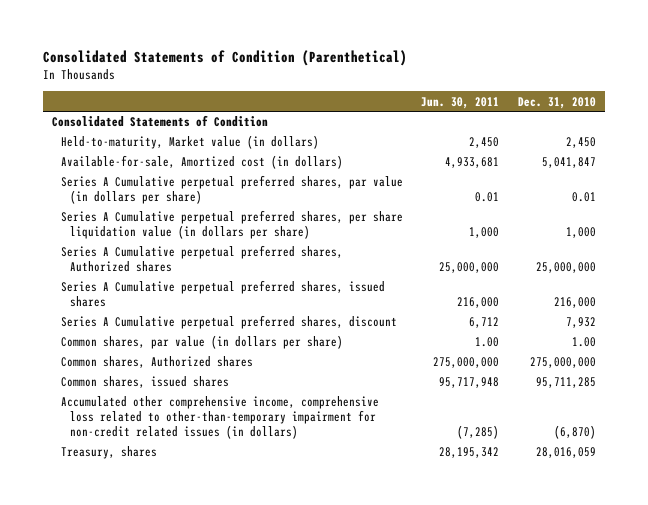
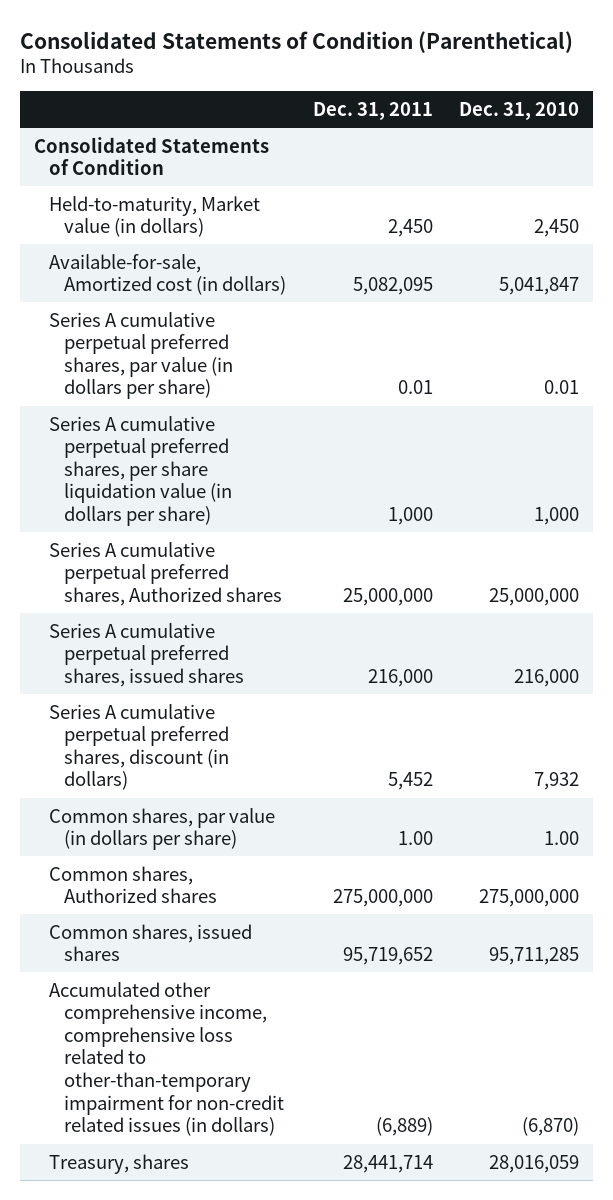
- | Jun. 30, 2011 | Dec. 31, 2010
+ | Dec. 31, 2011 | Dec. 31, 2010
- Series A Cumulative perpetual preferred shares, par value (in dollars per share) | 0.01 | 0.01
- Series A Cumulative perpetual preferred shares, per share liquidation value (in dollars per share) | 1,000 | 1,000
- Series A Cumulative perpetual preferred shares, Authorized shares | 25,000,000 | 25,000,000
- Series A Cumulative perpetual preferred shares, issued shares | 216,000 | 216,000
- Series A Cumulative perpetual preferred shares, discount | 6,712 | 7,932
+ Series A cumulative perpetual preferred shares, par value (in dollars per share) | 0.01 | 0.01
+ Series A cumulative perpetual preferred shares, per share liquidation value (in dollars per share) | 1,000 | 1,000
+ Series A cumulative perpetual preferred shares, Authorized shares | 25,000,000 | 25,000,000
+ Series A cumulative perpetual preferred shares, issued shares | 216,000 | 216,000
+ Series A cumulative perpetual preferred shares, discount (in dollars) | 5,452 | 7,932

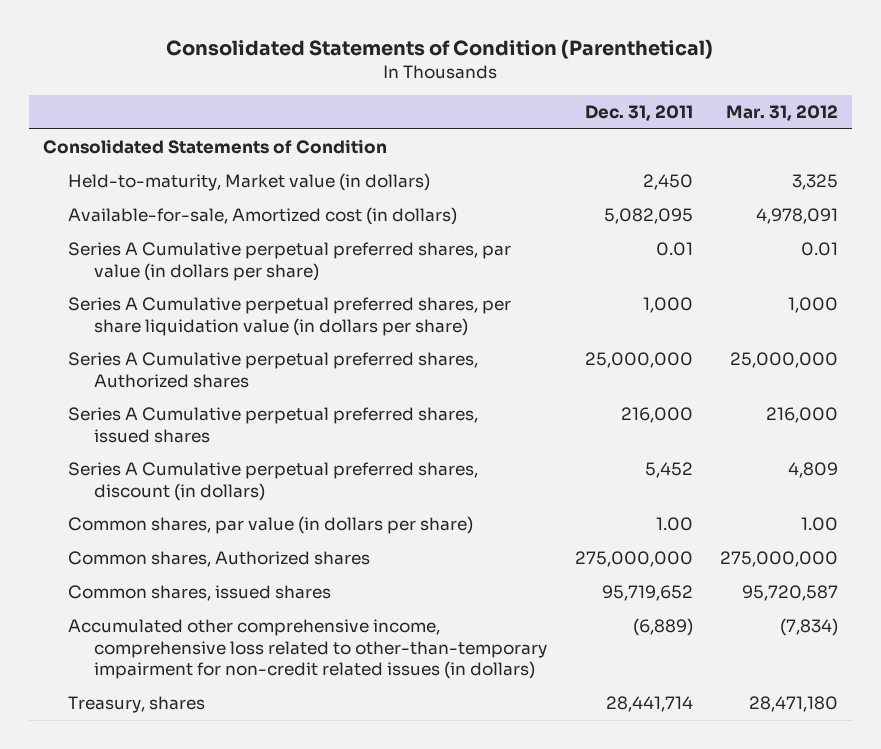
- | Dec. 31, 2011 | Dec. 31, 2010
+ | Dec. 31, 2011 | Mar. 31, 2012
- Series A cumulative perpetual preferred shares, par value (in dollars per share) | 0.01 | 0.01
- Series A cumulative perpetual preferred shares, per share liquidation value (in dollars per share) | 1,000 | 1,000
- Series A cumulative perpetual preferred shares, Authorized shares | 25,000,000 | 25,000,000
- Series A cumulative perpetual preferred shares, issued shares | 216,000 | 216,000
- Series A cumulative perpetual preferred shares, discount (in dollars) | 5,452 | 7,932
+ Series A Cumulative perpetual preferred shares, par value (in dollars per share) | 0.01 | 0.01
+ Series A Cumulative perpetual preferred shares, per share liquidation value (in dollars per share) | 1,000 | 1,000
+ Series A Cumulative perpetual preferred shares, Authorized shares | 25,000,000 | 25,000,000
+ Series A Cumulative perpetual preferred shares, issued shares | 216,000 | 216,000
+ Series A Cumulative perpetual preferred shares, discount (in dollars) | 5,452 | 4,809

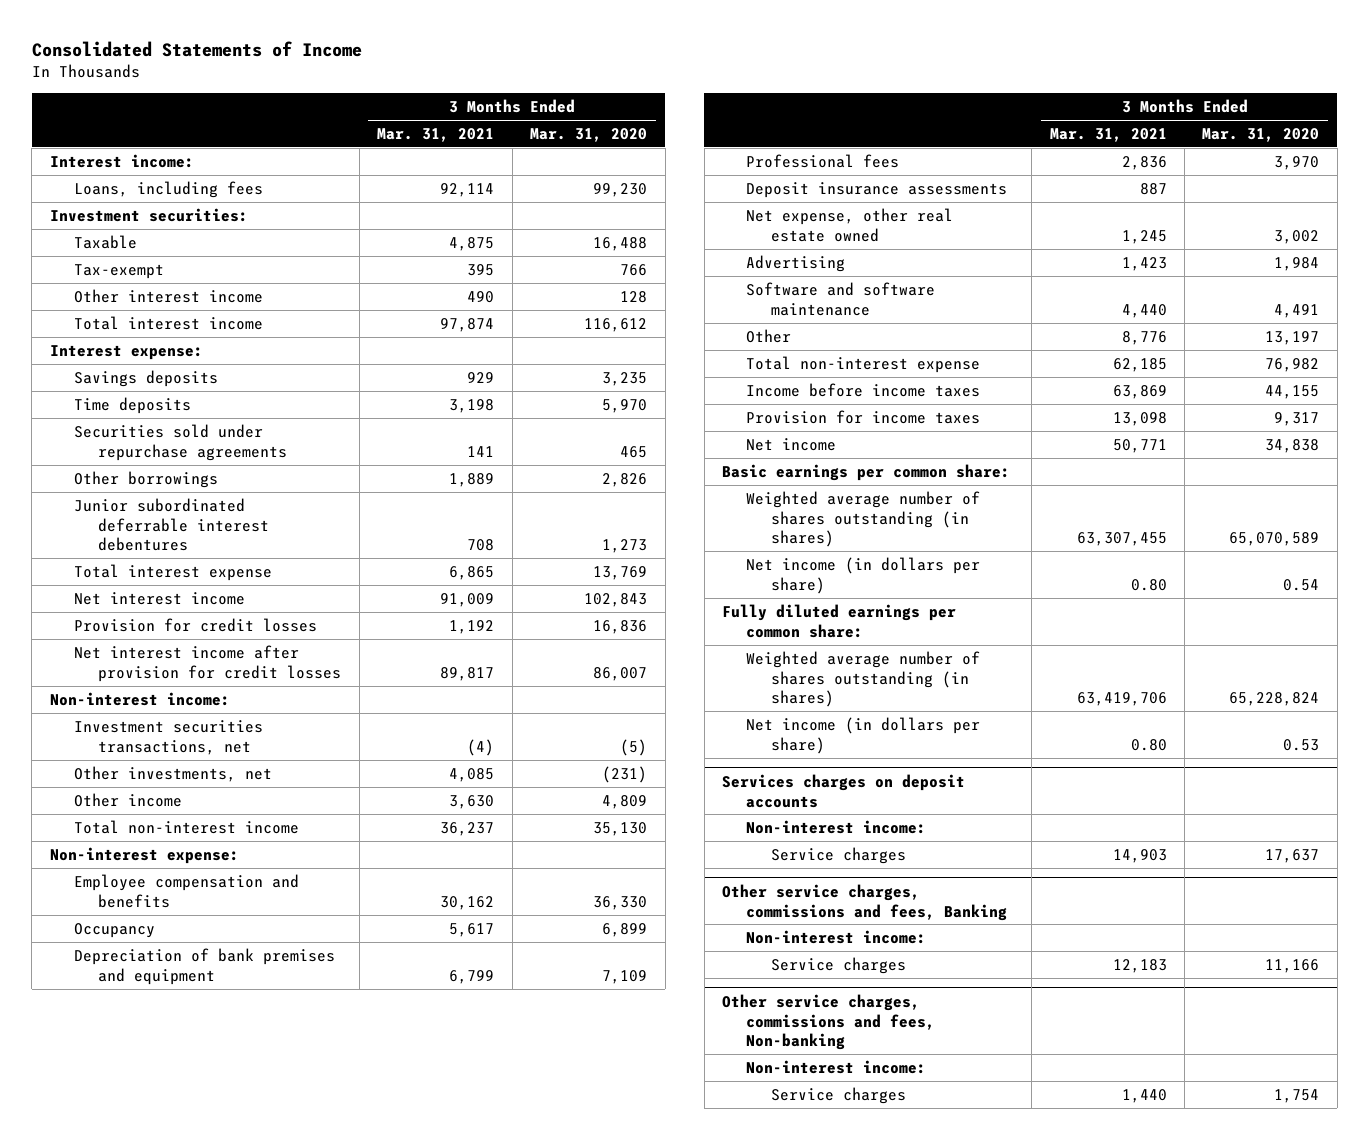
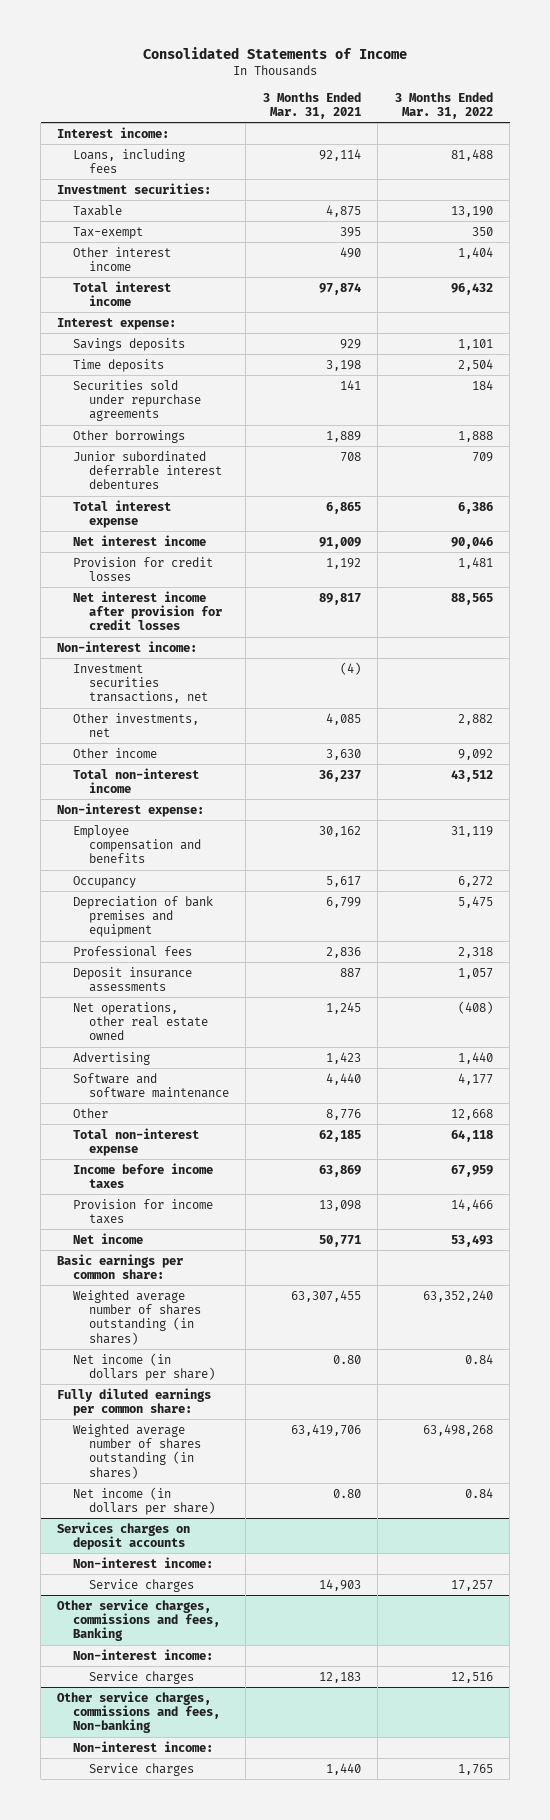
- | 3 Months Ended Mar. 31, 2021 | 3 Months Ended Mar. 31, 2020
+ | 3 Months Ended Mar. 31, 2021 | 3 Months Ended Mar. 31, 2022
- Net expense, other real estate owned | 1,245 | 3,002
+ Net operations, other real estate owned | 1,245 | (408)

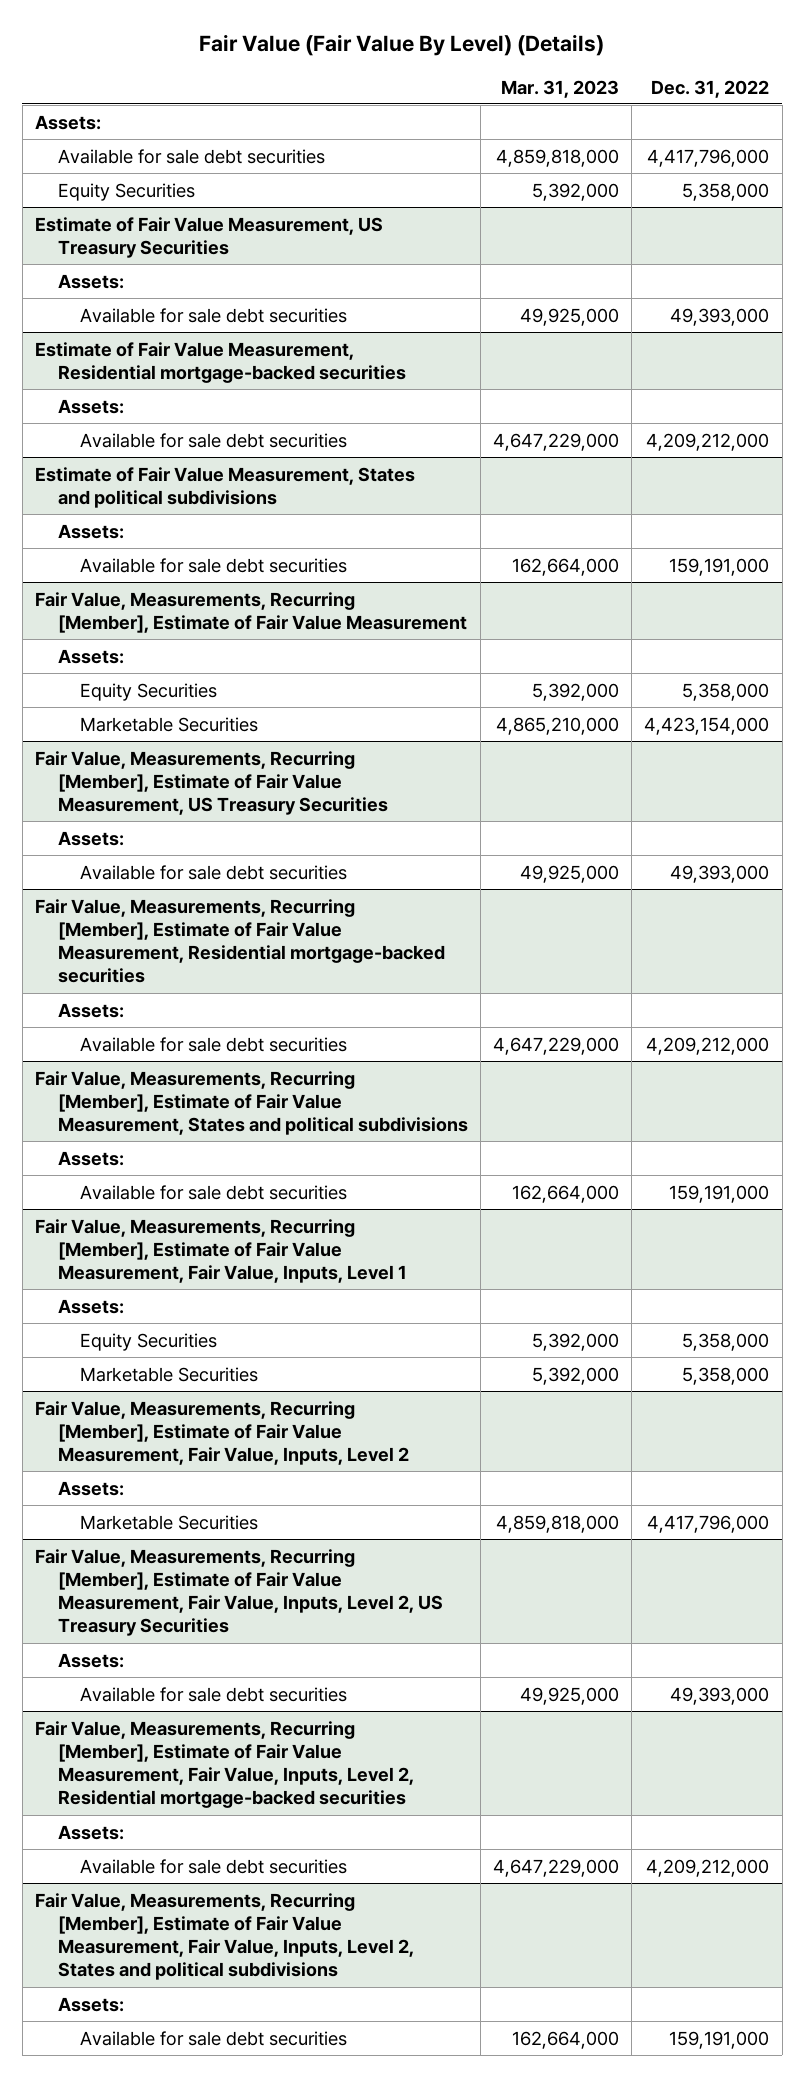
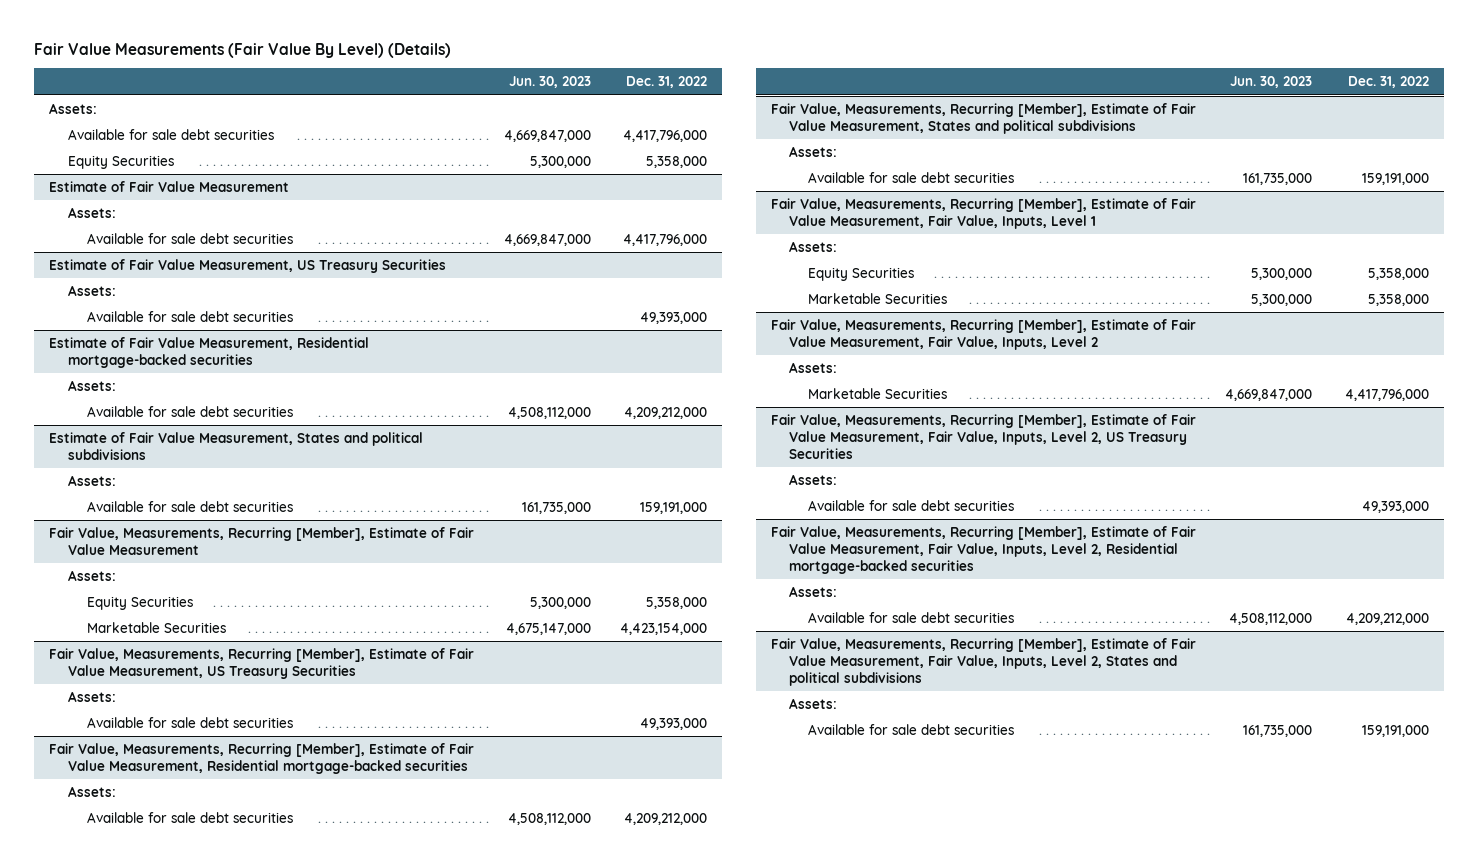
- Fair Value (Fair Value By Level) (Details)
+ Fair Value Measurements (Fair Value By Level) (Details)
- | Mar. 31, 2023 | Dec. 31, 2022
+ | Jun. 30, 2023 | Dec. 31, 2022
+ Estimate of Fair Value Measurement
+ Assets:
+ Available for sale debt securities | 4,669,847,000 | 4,417,796,000

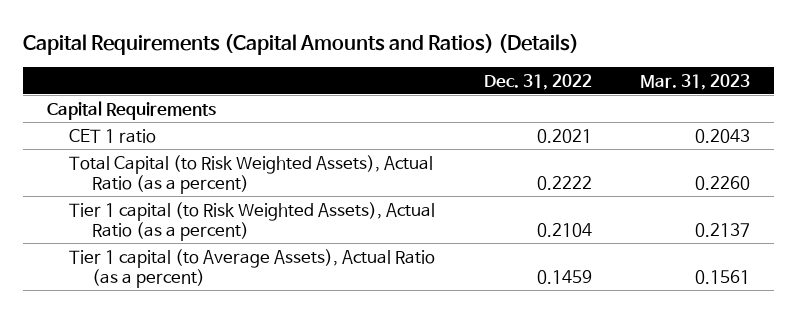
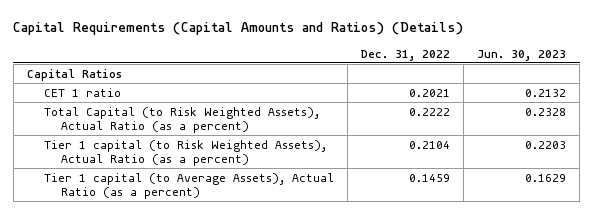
- | Dec. 31, 2022 | Mar. 31, 2023
+ | Dec. 31, 2022 | Jun. 30, 2023
- Capital Requirements
+ Capital Ratios

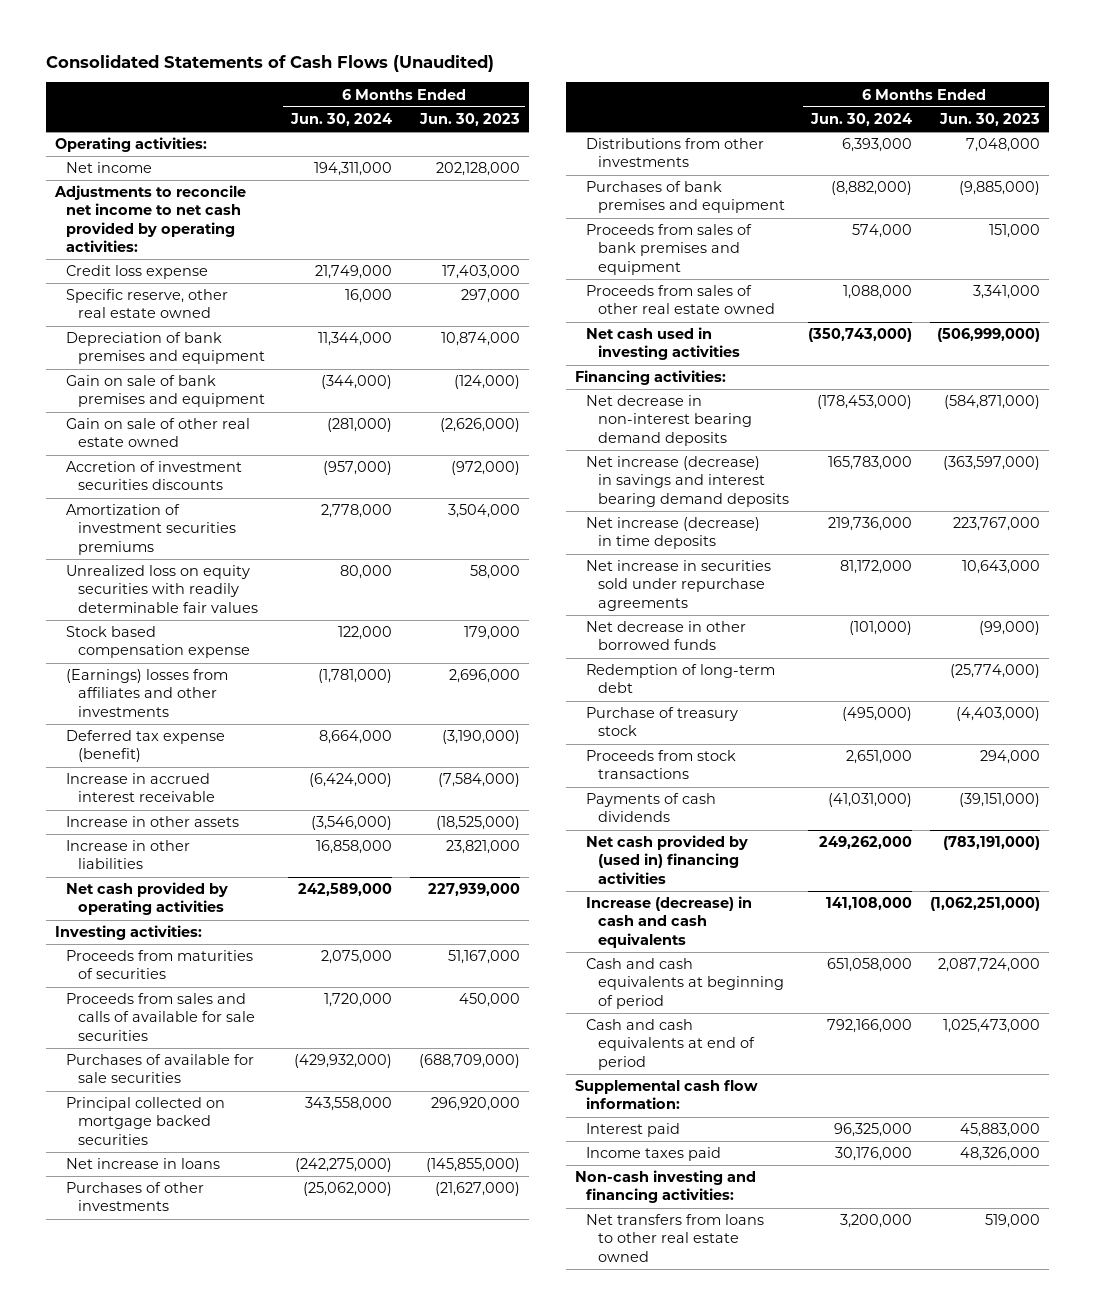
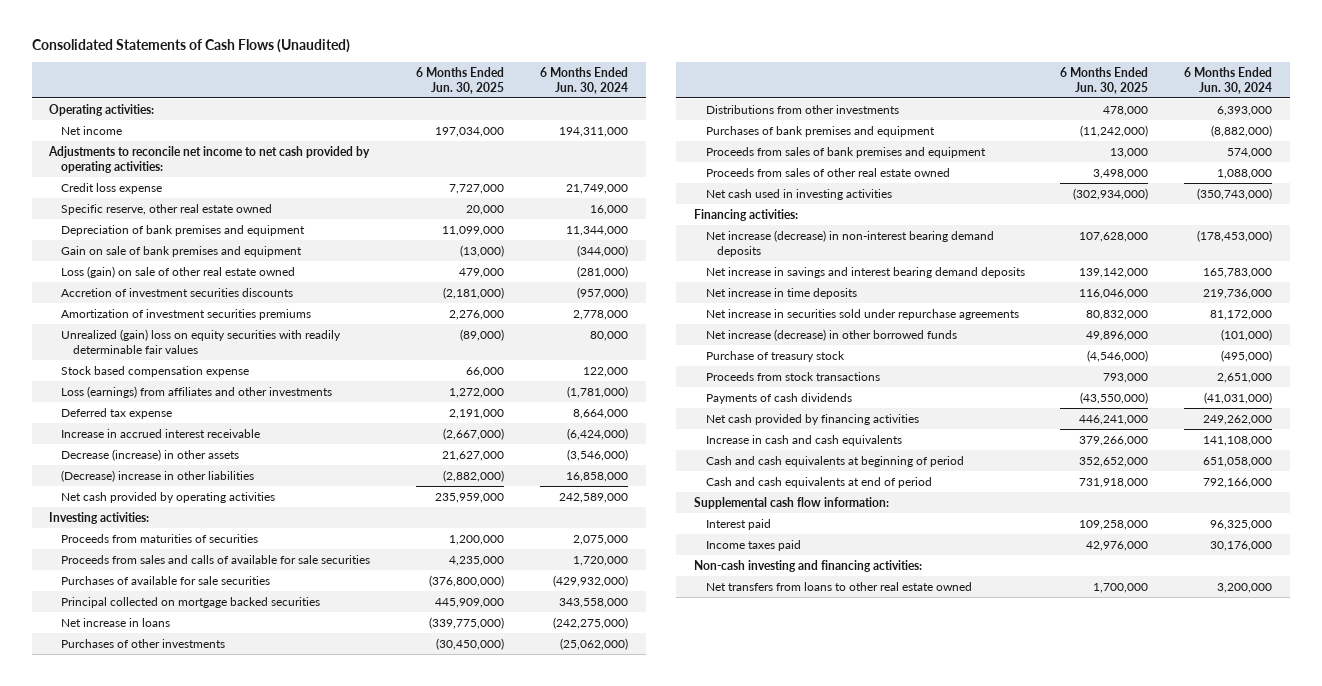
- | 6 Months Ended Jun. 30, 2024 | 6 Months Ended Jun. 30, 2023
+ | 6 Months Ended Jun. 30, 2025 | 6 Months Ended Jun. 30, 2024
- Gain on sale of other real estate owned | (281,000) | (2,626,000)
+ Loss (gain) on sale of other real estate owned | 479,000 | (281,000)
- Unrealized loss on equity securities with readily determinable fair values | 80,000 | 58,000
+ Unrealized (gain) loss on equity securities with readily determinable fair values | (89,000) | 80,000
- (Earnings) losses from affiliates and other investments | (1,781,000) | 2,696,000
- Deferred tax expense (benefit) | 8,664,000 | (3,190,000)
+ Loss (earnings) from affiliates and other investments | 1,272,000 | (1,781,000)
+ Deferred tax expense | 2,191,000 | 8,664,000
- Increase in other assets | (3,546,000) | (18,525,000)
- Increase in other liabilities | 16,858,000 | 23,821,000
+ Decrease (increase) in other assets | 21,627,000 | (3,546,000)
+ (Decrease) increase in other liabilities | (2,882,000) | 16,858,000
- Net decrease in non-interest bearing demand deposits | (178,453,000) | (584,871,000)
- Net increase (decrease) in savings and interest bearing demand deposits | 165,783,000 | (363,597,000)
- Net increase (decrease) in time deposits | 219,736,000 | 223,767,000
+ Net increase (decrease) in non-interest bearing demand deposits | 107,628,000 | (178,453,000)
+ Net increase in savings and interest bearing demand deposits | 139,142,000 | 165,783,000
+ Net increase in time deposits | 116,046,000 | 219,736,000
- Net decrease in other borrowed funds | (101,000) | (99,000)
- Redemption of long-term debt | | (25,774,000)
+ Net increase (decrease) in other borrowed funds | 49,896,000 | (101,000)
- Net cash provided by (used in) financing activities | 249,262,000 | (783,191,000)
- Increase (decrease) in cash and cash equivalents | 141,108,000 | (1,062,251,000)
+ Net cash provided by financing activities | 446,241,000 | 249,262,000
+ Increase in cash and cash equivalents | 379,266,000 | 141,108,000

